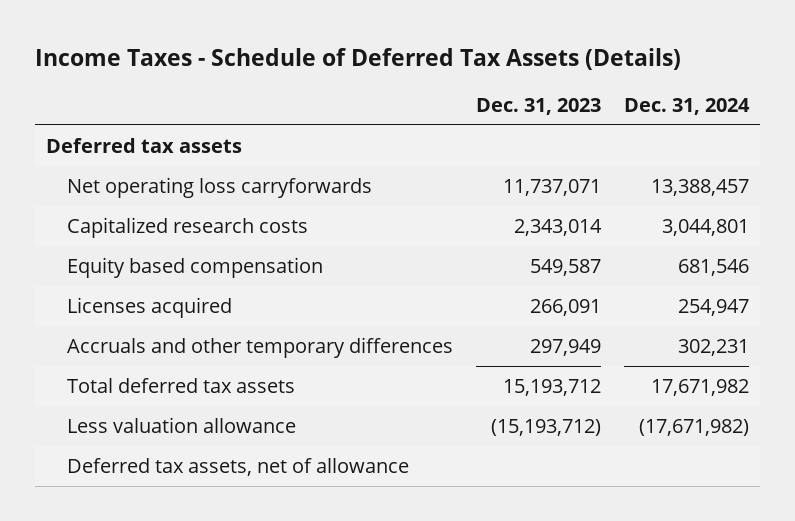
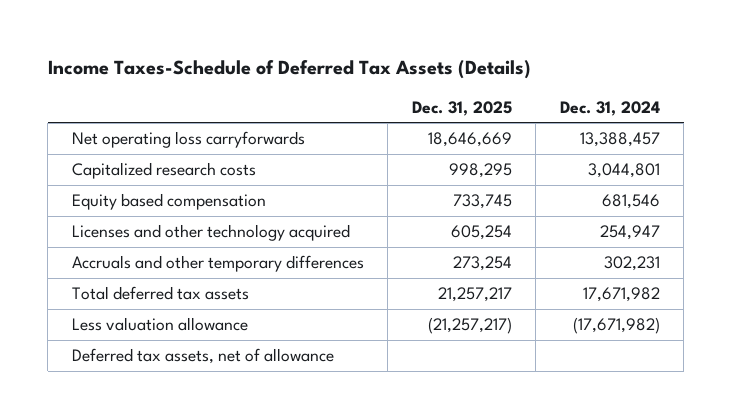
- Income Taxes - Schedule of Deferred Tax Assets (Details)
+ Income Taxes-Schedule of Deferred Tax Assets (Details)
- | Dec. 31, 2023 | Dec. 31, 2024
+ | Dec. 31, 2025 | Dec. 31, 2024
- Deferred tax assets
- Licenses acquired | 266,091 | 254,947
+ Licenses and other technology acquired | 605,254 | 254,947

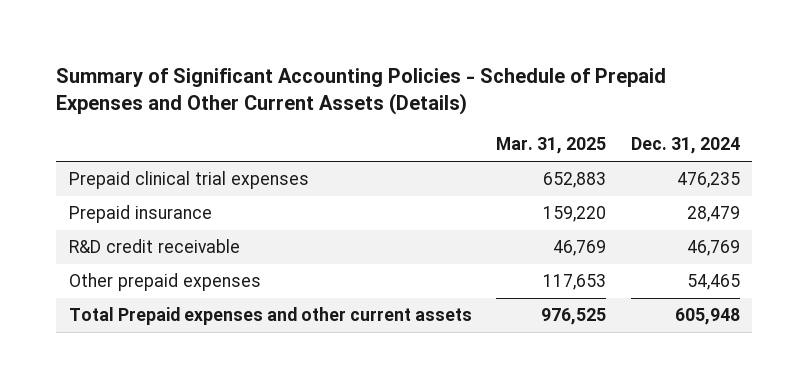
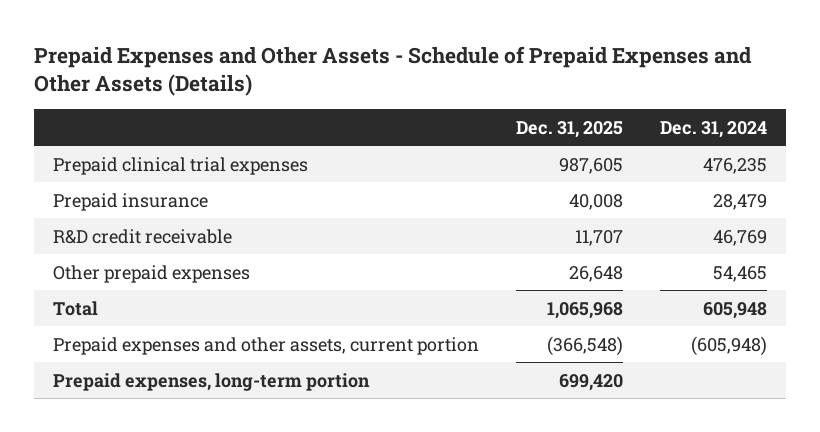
- Summary of Significant Accounting Policies - Schedule of Prepaid Expenses and Other Current Assets (Details)
+ Prepaid Expenses and Other Assets - Schedule of Prepaid Expenses and Other Assets (Details)
- | Mar. 31, 2025 | Dec. 31, 2024
+ | Dec. 31, 2025 | Dec. 31, 2024
- Total Prepaid expenses and other current assets | 976,525 | 605,948
+ Total | 1,065,968 | 605,948
+ Prepaid expenses and other assets, current portion | (366,548) | (605,948)
+ Prepaid expenses, long-term portion | 699,420 |

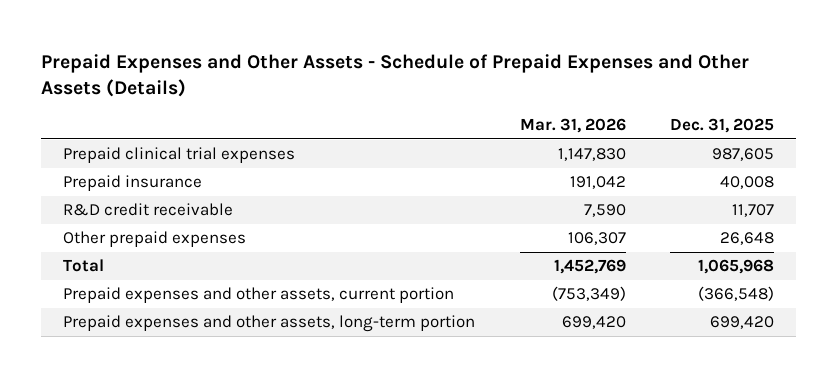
- | Dec. 31, 2025 | Dec. 31, 2024
+ | Mar. 31, 2026 | Dec. 31, 2025
- Prepaid expenses, long-term portion | 699,420 |
+ Prepaid expenses and other assets, long-term portion | 699,420 | 699,420

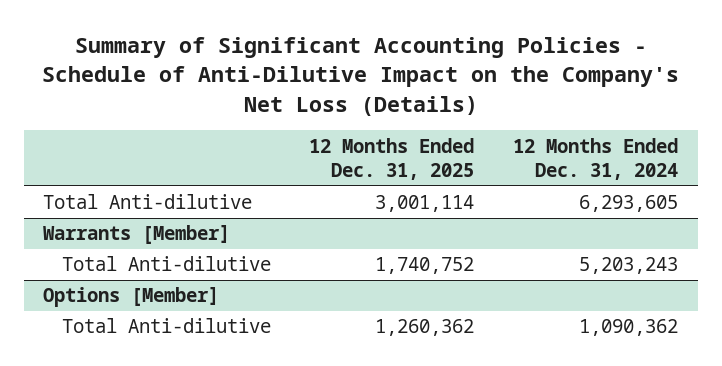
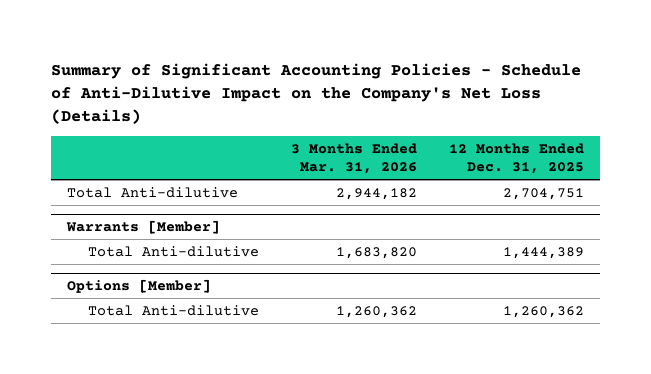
- | 12 Months Ended Dec. 31, 2025 | 12 Months Ended Dec. 31, 2024
+ | 3 Months Ended Mar. 31, 2026 | 12 Months Ended Dec. 31, 2025
- Total Anti-dilutive | 3,001,114 | 6,293,605
+ Total Anti-dilutive | 2,944,182 | 2,704,751
@ Warrants [Member]
- Total Anti-dilutive | 1,740,752 | 5,203,243
+ Total Anti-dilutive | 1,683,820 | 1,444,389

